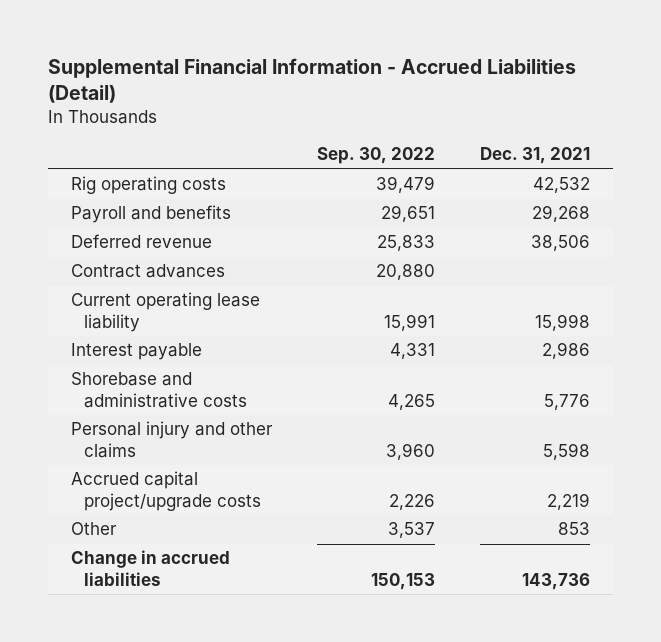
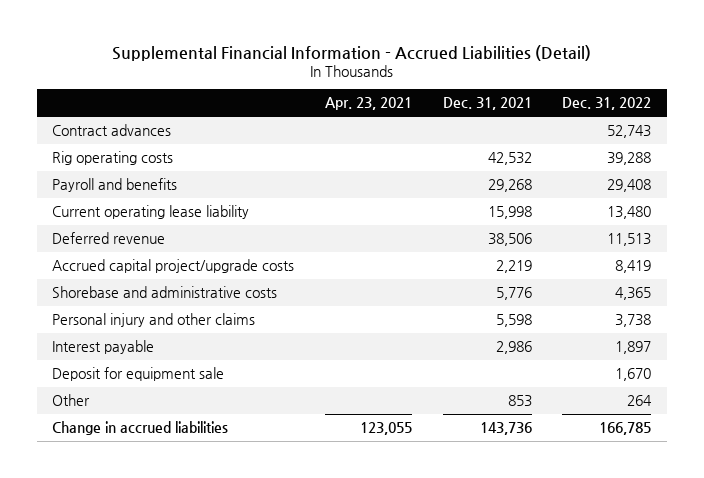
- | Sep. 30, 2022 | Dec. 31, 2021
+ | Apr. 23, 2021 | Dec. 31, 2021 | Dec. 31, 2022
moved up: Contract advances | | | 52,743
moved down: Deferred revenue | | 38,506 | 11,513
moved up: Accrued capital project/upgrade costs | | 2,219 | 8,419
moved down: Interest payable | | 2,986 | 1,897
+ Deposit for equipment sale | | | 1,670

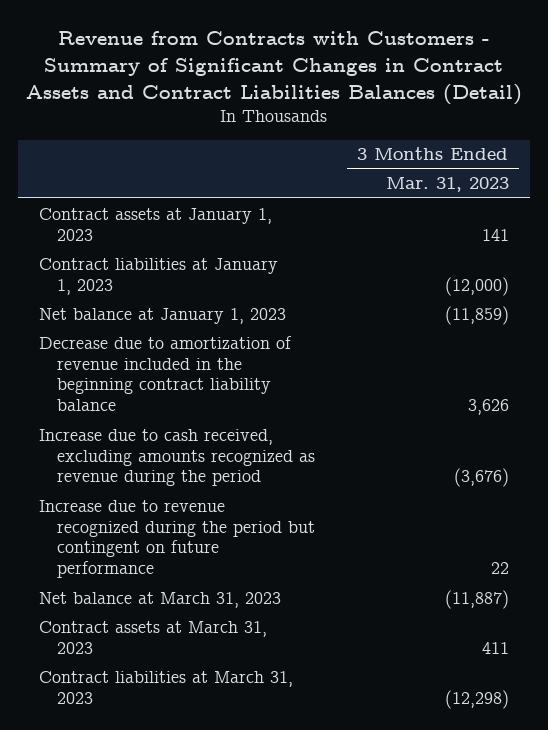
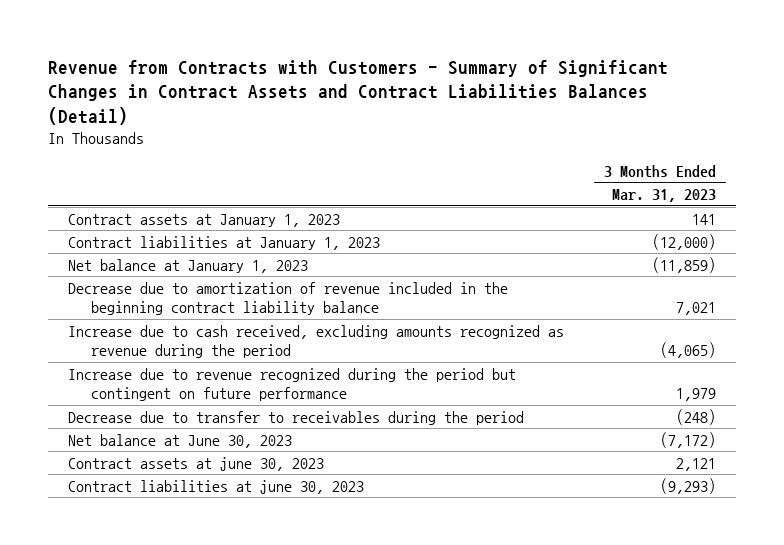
- Decrease due to amortization of revenue included in the beginning contract liability balance | 3,626
- Increase due to cash received, excluding amounts recognized as revenue during the period | (3,676)
- Increase due to revenue recognized during the period but contingent on future performance | 22
- Net balance at March 31, 2023 | (11,887)
- Contract assets at March 31, 2023 | 411
- Contract liabilities at March 31, 2023 | (12,298)
+ Decrease due to amortization of revenue included in the beginning contract liability balance | 7,021
+ Increase due to cash received, excluding amounts recognized as revenue during the period | (4,065)
+ Increase due to revenue recognized during the period but contingent on future performance | 1,979
+ Decrease due to transfer to receivables during the period | (248)
+ Net balance at June 30, 2023 | (7,172)
+ Contract assets at june 30, 2023 | 2,121
+ Contract liabilities at june 30, 2023 | (9,293)

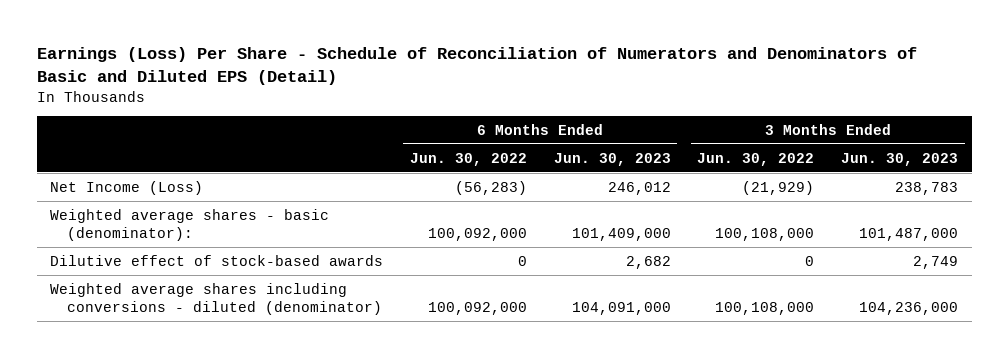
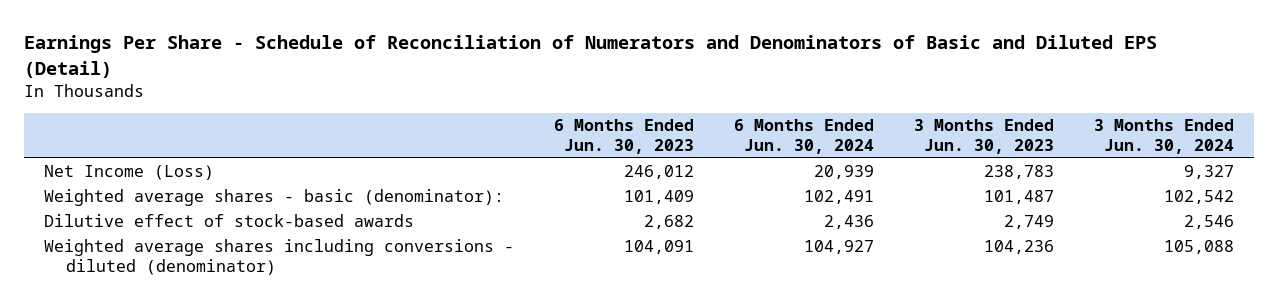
- Earnings (Loss) Per Share - Schedule of Reconciliation of Numerators and Denominators of Basic and Diluted EPS (Detail)
+ Earnings Per Share - Schedule of Reconciliation of Numerators and Denominators of Basic and Diluted EPS (Detail)
- | 6 Months Ended Jun. 30, 2022 | 6 Months Ended Jun. 30, 2023 | 3 Months Ended Jun. 30, 2022 | 3 Months Ended Jun. 30, 2023
+ | 6 Months Ended Jun. 30, 2023 | 6 Months Ended Jun. 30, 2024 | 3 Months Ended Jun. 30, 2023 | 3 Months Ended Jun. 30, 2024
- Weighted average shares - basic (denominator): | 100,092,000 | 101,409,000 | 100,108,000 | 101,487,000
+ Weighted average shares - basic (denominator): | 101,409 | 102,491 | 101,487 | 102,542
- Weighted average shares including conversions - diluted (denominator) | 100,092,000 | 104,091,000 | 100,108,000 | 104,236,000
+ Weighted average shares including conversions - diluted (denominator) | 104,091 | 104,927 | 104,236 | 105,088

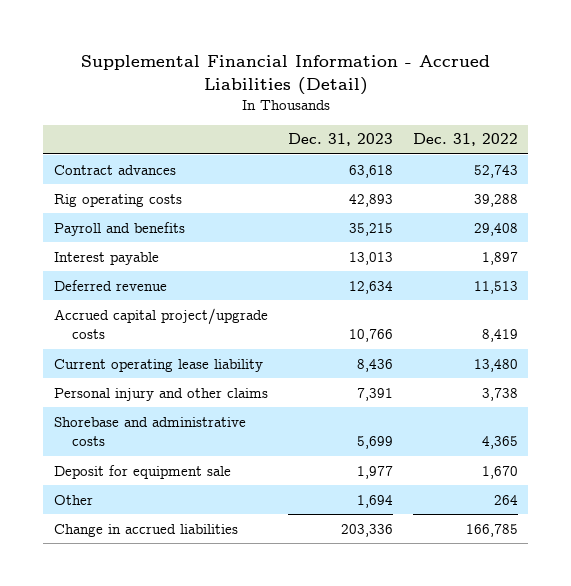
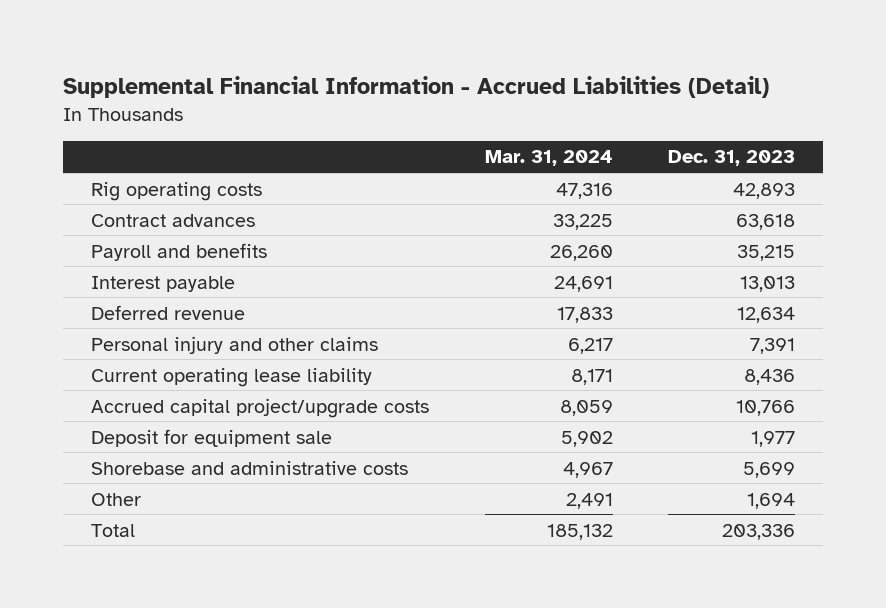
- | Dec. 31, 2023 | Dec. 31, 2022
+ | Mar. 31, 2024 | Dec. 31, 2023
moved down: Contract advances | 33,225 | 63,618
moved down: Current operating lease liability | 8,171 | 8,436
moved down: Accrued capital project/upgrade costs | 8,059 | 10,766
moved down: Shorebase and administrative costs | 4,967 | 5,699
- Change in accrued liabilities | 203,336 | 166,785
+ Total | 185,132 | 203,336

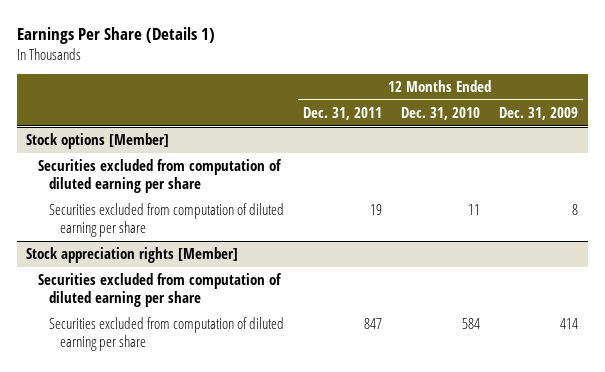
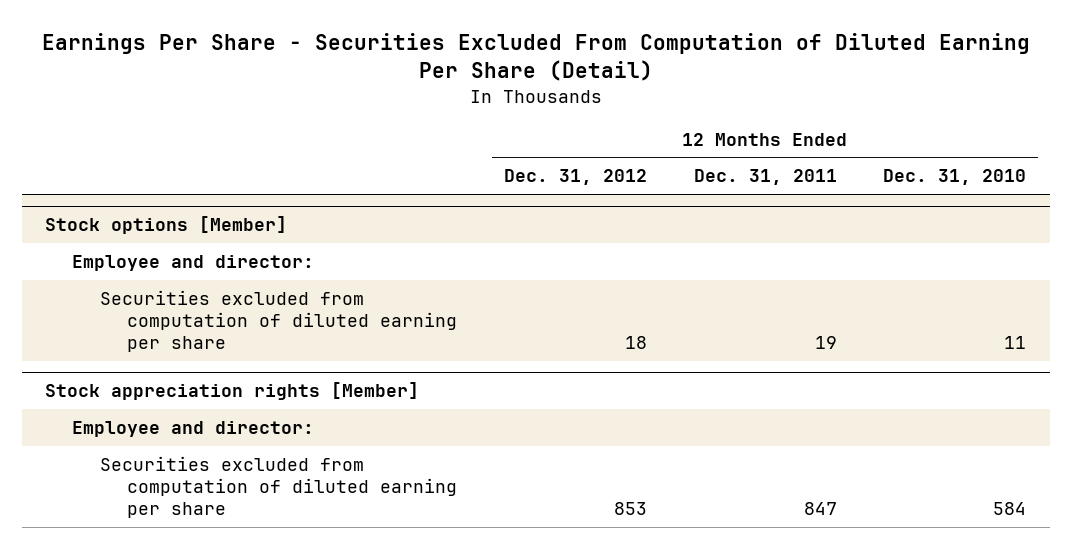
- Earnings Per Share (Details 1)
+ Earnings Per Share - Securities Excluded From Computation of Diluted Earning Per Share (Detail)
- | 12 Months Ended Dec. 31, 2011 | 12 Months Ended Dec. 31, 2010 | 12 Months Ended Dec. 31, 2009
+ | 12 Months Ended Dec. 31, 2012 | 12 Months Ended Dec. 31, 2011 | 12 Months Ended Dec. 31, 2010
@ Stock options [Member]
- Securities excluded from computation of diluted earning per share
+ Employee and director:
@ Stock appreciation rights [Member]
- Securities excluded from computation of diluted earning per share
+ Employee and director:

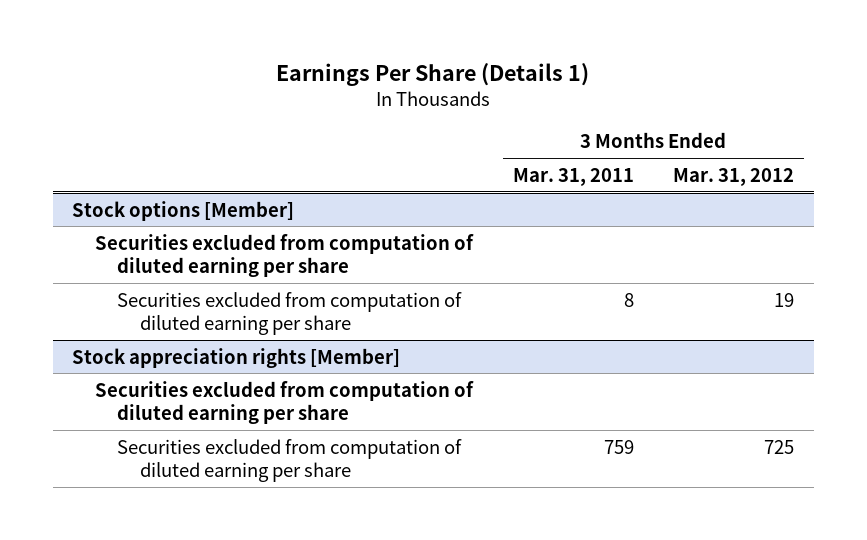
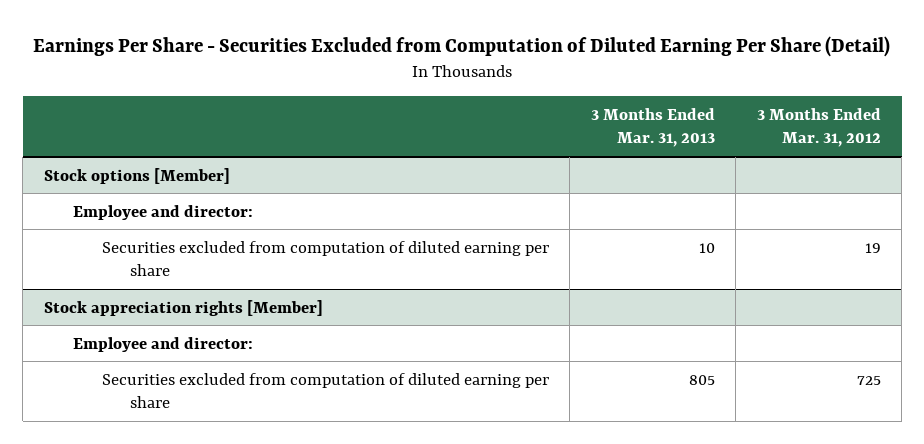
- Earnings Per Share (Details 1)
+ Earnings Per Share - Securities Excluded from Computation of Diluted Earning Per Share (Detail)
- | 3 Months Ended Mar. 31, 2011 | 3 Months Ended Mar. 31, 2012
+ | 3 Months Ended Mar. 31, 2013 | 3 Months Ended Mar. 31, 2012
@ Stock options [Member]
- Securities excluded from computation of diluted earning per share
+ Employee and director:
@ Stock appreciation rights [Member]
- Securities excluded from computation of diluted earning per share
+ Employee and director:

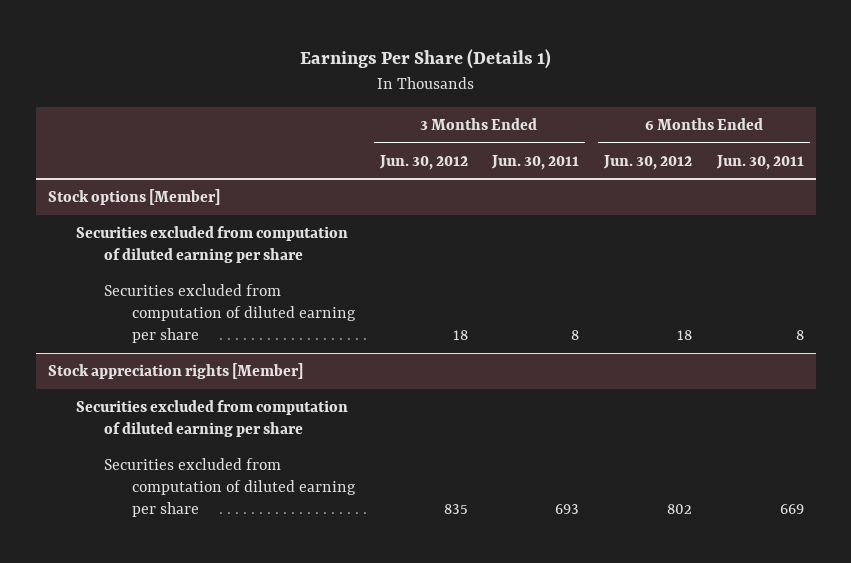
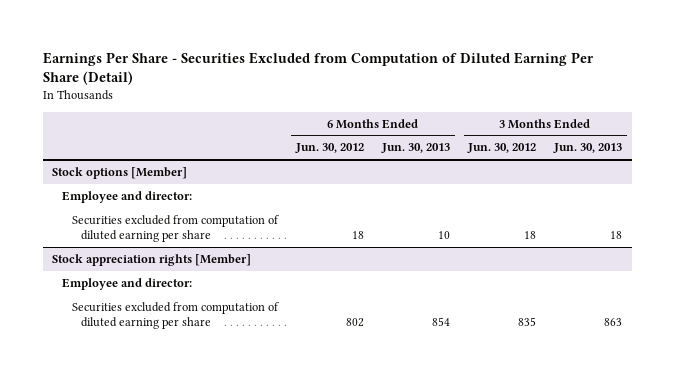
- Earnings Per Share (Details 1)
+ Earnings Per Share - Securities Excluded from Computation of Diluted Earning Per Share (Detail)
- | 3 Months Ended Jun. 30, 2012 | 3 Months Ended Jun. 30, 2011 | 6 Months Ended Jun. 30, 2012 | 6 Months Ended Jun. 30, 2011
+ | 6 Months Ended Jun. 30, 2012 | 6 Months Ended Jun. 30, 2013 | 3 Months Ended Jun. 30, 2012 | 3 Months Ended Jun. 30, 2013
@ Stock options [Member]
- Securities excluded from computation of diluted earning per share
+ Employee and director:
@ Stock appreciation rights [Member]
- Securities excluded from computation of diluted earning per share
+ Employee and director:

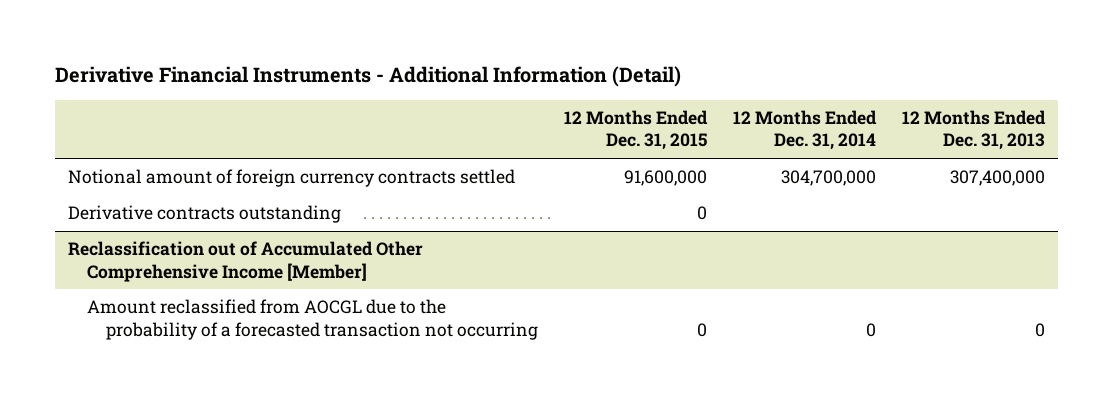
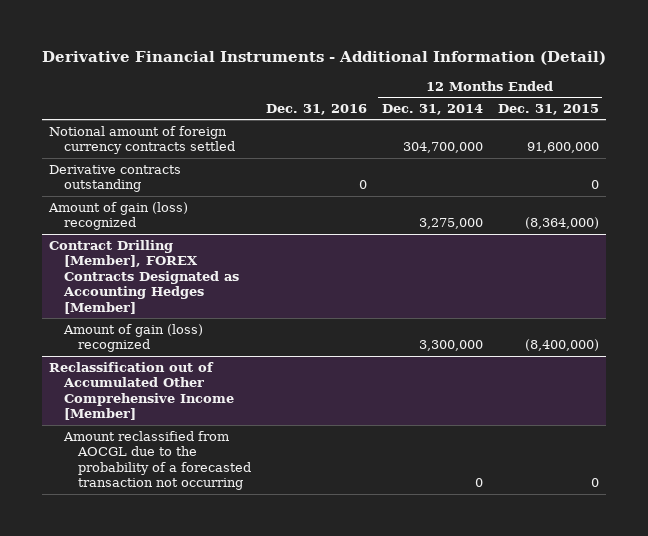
- | 12 Months Ended Dec. 31, 2015 | 12 Months Ended Dec. 31, 2014 | 12 Months Ended Dec. 31, 2013
+ | Dec. 31, 2016 | 12 Months Ended Dec. 31, 2014 | 12 Months Ended Dec. 31, 2015
+ Amount of gain (loss) recognized | | 3,275,000 | (8,364,000)
+ Contract Drilling [Member], FOREX Contracts Designated as Accounting Hedges [Member]
+ Amount of gain (loss) recognized | | 3,300,000 | (8,400,000)

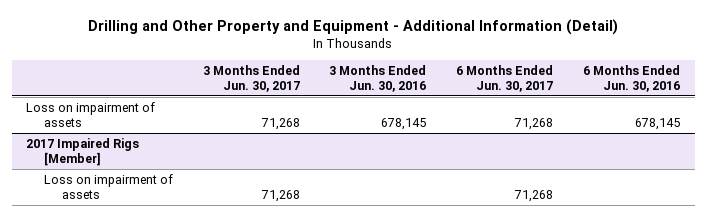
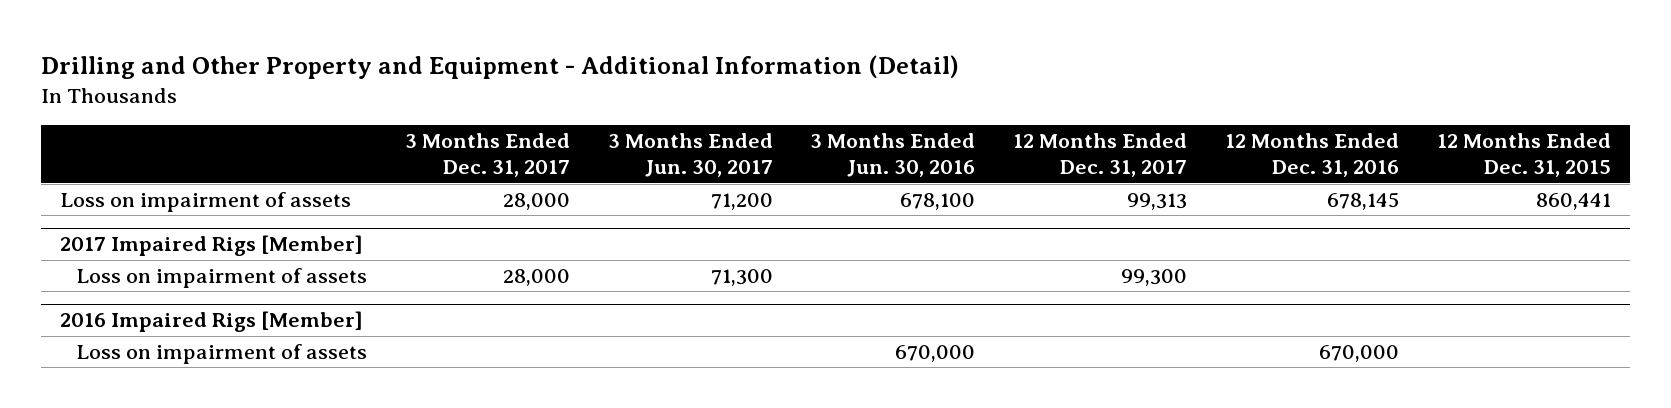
- | 3 Months Ended Jun. 30, 2017 | 3 Months Ended Jun. 30, 2016 | 6 Months Ended Jun. 30, 2017 | 6 Months Ended Jun. 30, 2016
+ | 3 Months Ended Dec. 31, 2017 | 3 Months Ended Jun. 30, 2017 | 3 Months Ended Jun. 30, 2016 | 12 Months Ended Dec. 31, 2017 | 12 Months Ended Dec. 31, 2016 | 12 Months Ended Dec. 31, 2015
- Loss on impairment of assets | 71,268 | 678,145 | 71,268 | 678,145
+ Loss on impairment of assets | 28,000 | 71,200 | 678,100 | 99,313 | 678,145 | 860,441
@ 2017 Impaired Rigs [Member]
- Loss on impairment of assets | 71,268 | | 71,268 |
+ Loss on impairment of assets | 28,000 | 71,300 | | 99,300 | |
+ 2016 Impaired Rigs [Member]
+ Loss on impairment of assets | | | 670,000 | | 670,000 |

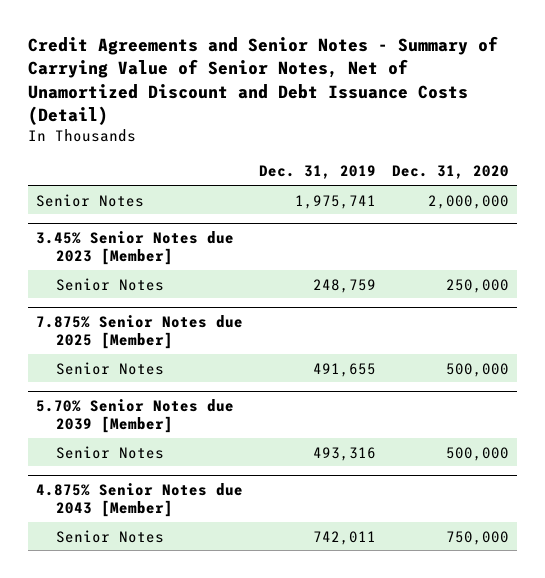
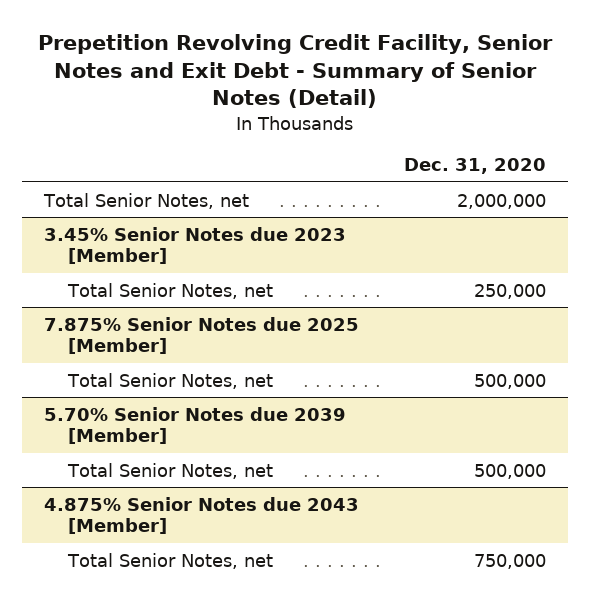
- Credit Agreements and Senior Notes - Summary of Carrying Value of Senior Notes, Net of Unamortized Discount and Debt Issuance Costs (Detail)
+ Prepetition Revolving Credit Facility, Senior Notes and Exit Debt - Summary of Senior Notes (Detail)
- | Dec. 31, 2019 | Dec. 31, 2020
+ | Dec. 31, 2020
- Senior Notes | 1,975,741 | 2,000,000
+ Total Senior Notes, net | 2,000,000
@ 3.45% Senior Notes due 2023 [Member]
- Senior Notes | 248,759 | 250,000
+ Total Senior Notes, net | 250,000
@ 7.875% Senior Notes due 2025 [Member]
- Senior Notes | 491,655 | 500,000
+ Total Senior Notes, net | 500,000
@ 5.70% Senior Notes due 2039 [Member]
- Senior Notes | 493,316 | 500,000
+ Total Senior Notes, net | 500,000
@ 4.875% Senior Notes due 2043 [Member]
- Senior Notes | 742,011 | 750,000
+ Total Senior Notes, net | 750,000

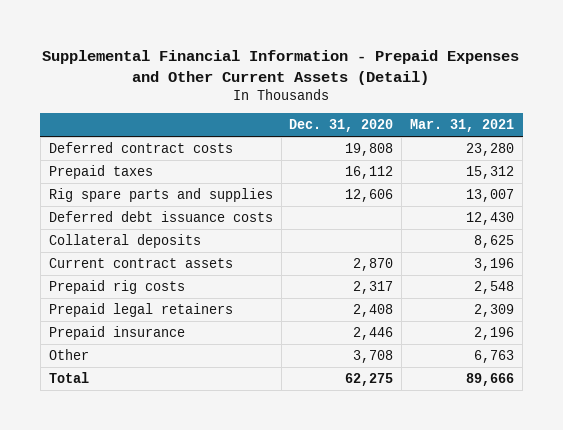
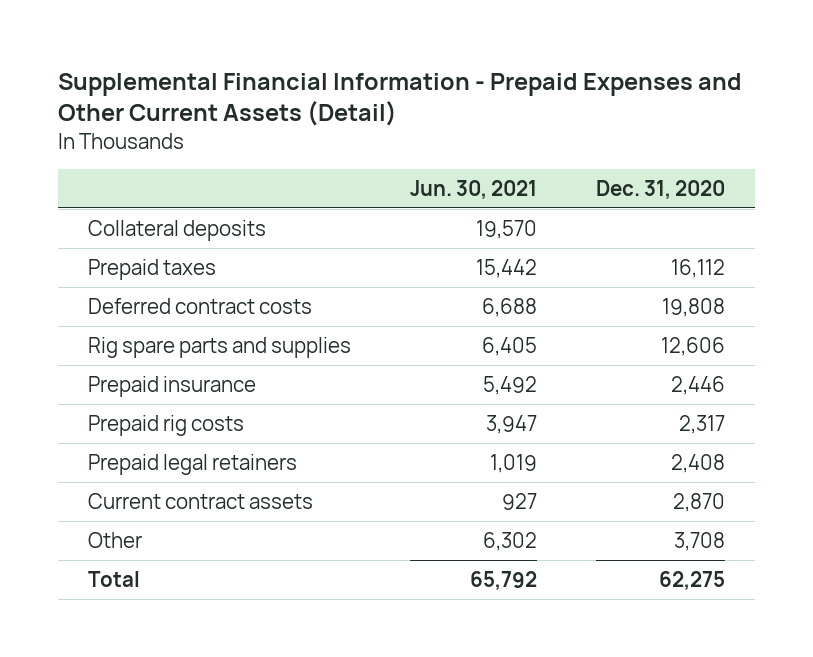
- | Dec. 31, 2020 | Mar. 31, 2021
+ | Jun. 30, 2021 | Dec. 31, 2020
moved up: Collateral deposits | 19,570 |
moved down: Deferred contract costs | 6,688 | 19,808
- Deferred debt issuance costs | | 12,430
moved up: Prepaid insurance | 5,492 | 2,446
moved down: Current contract assets | 927 | 2,870

